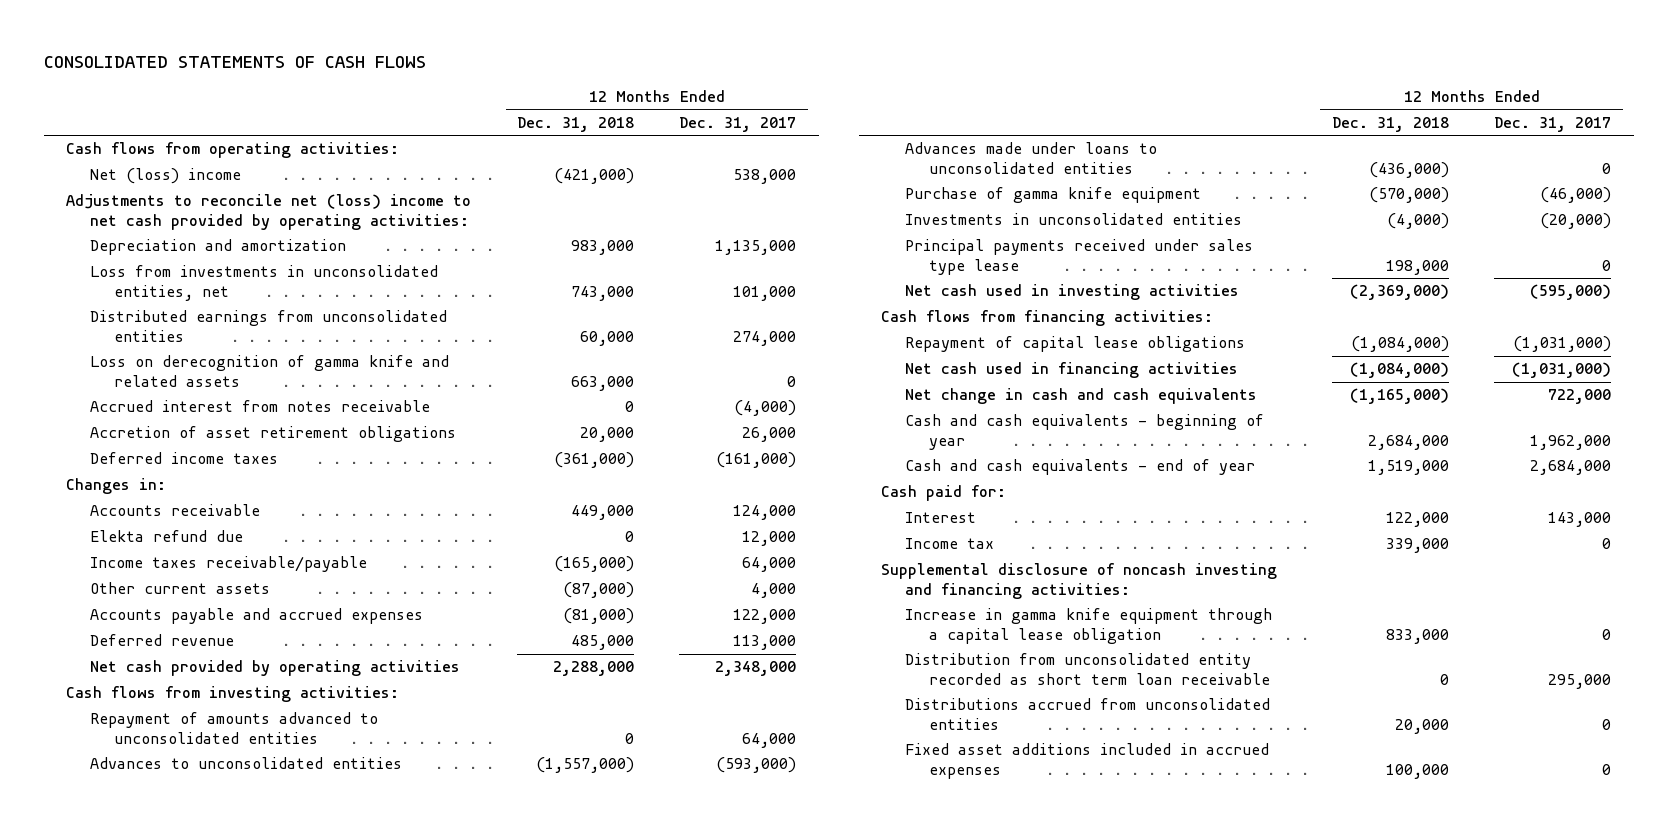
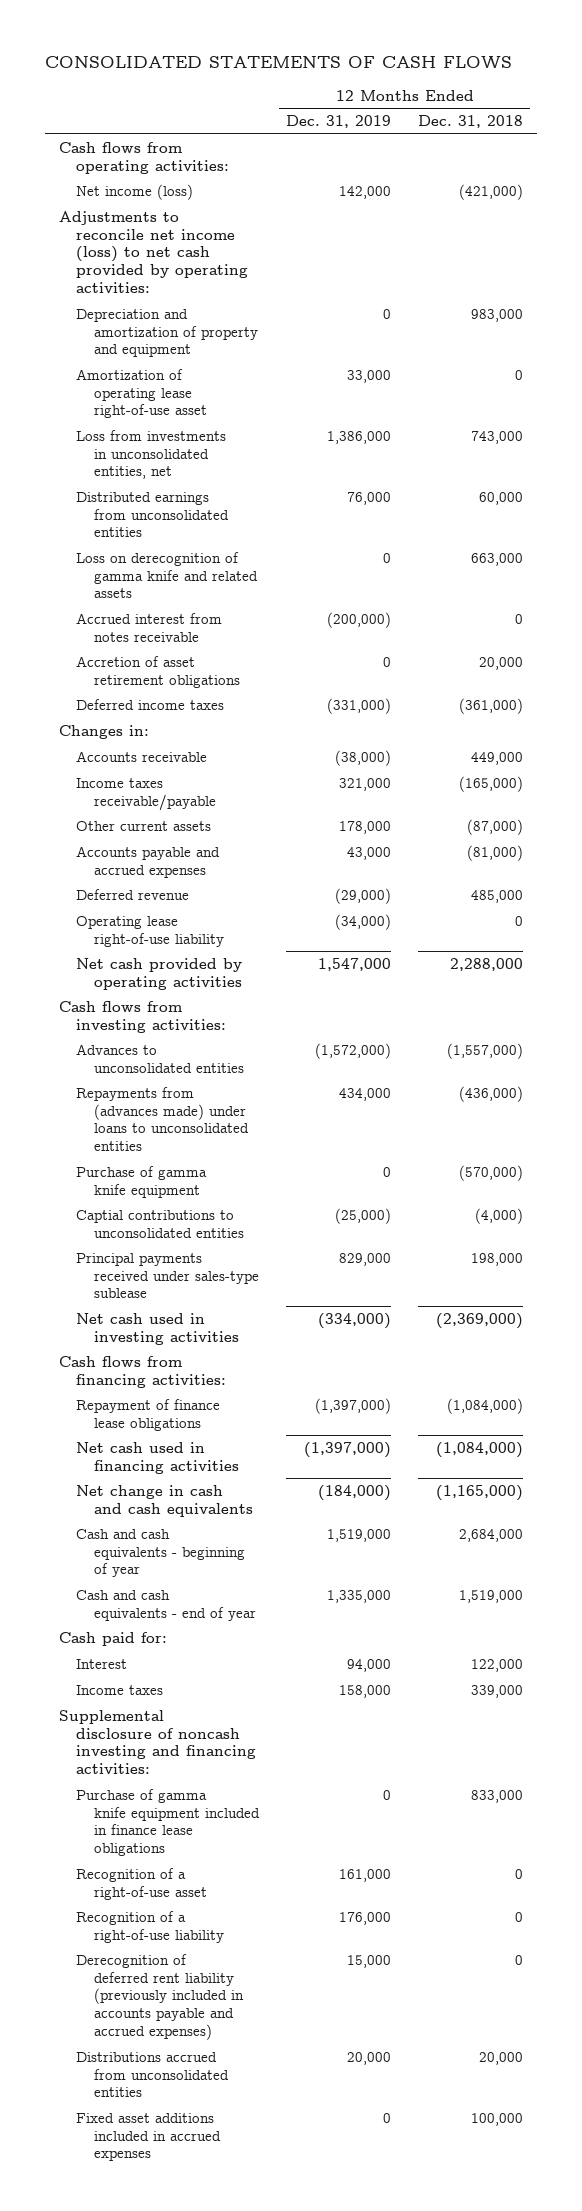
- | 12 Months Ended Dec. 31, 2018 | 12 Months Ended Dec. 31, 2017
+ | 12 Months Ended Dec. 31, 2019 | 12 Months Ended Dec. 31, 2018
- Net (loss) income | (421,000) | 538,000
- Adjustments to reconcile net (loss) income to net cash provided by operating activities:
- Depreciation and amortization | 983,000 | 1,135,000
+ Net income (loss) | 142,000 | (421,000)
+ Adjustments to reconcile net income (loss) to net cash provided by operating activities:
+ Depreciation and amortization of property and equipment | 0 | 983,000
+ Amortization of operating lease right-of-use asset | 33,000 | 0
- Elekta refund due | 0 | 12,000
+ Operating lease right-of-use liability | (34,000) | 0
- Repayment of amounts advanced to unconsolidated entities | 0 | 64,000
- Advances made under loans to unconsolidated entities | (436,000) | 0
+ Repayments from (advances made) under loans to unconsolidated entities | 434,000 | (436,000)
- Investments in unconsolidated entities | (4,000) | (20,000)
- Principal payments received under sales type lease | 198,000 | 0
+ Captial contributions to unconsolidated entities | (25,000) | (4,000)
+ Principal payments received under sales-type sublease | 829,000 | 198,000
- Repayment of capital lease obligations | (1,084,000) | (1,031,000)
+ Repayment of finance lease obligations | (1,397,000) | (1,084,000)
- Income tax | 339,000 | 0
+ Income taxes | 158,000 | 339,000
- Increase in gamma knife equipment through a capital lease obligation | 833,000 | 0
- Distribution from unconsolidated entity recorded as short term loan receivable | 0 | 295,000
+ Purchase of gamma knife equipment included in finance lease obligations | 0 | 833,000
+ Recognition of a right-of-use asset | 161,000 | 0
+ Recognition of a right-of-use liability | 176,000 | 0
+ Derecognition of deferred rent liability (previously included in accounts payable and accrued expenses) | 15,000 | 0

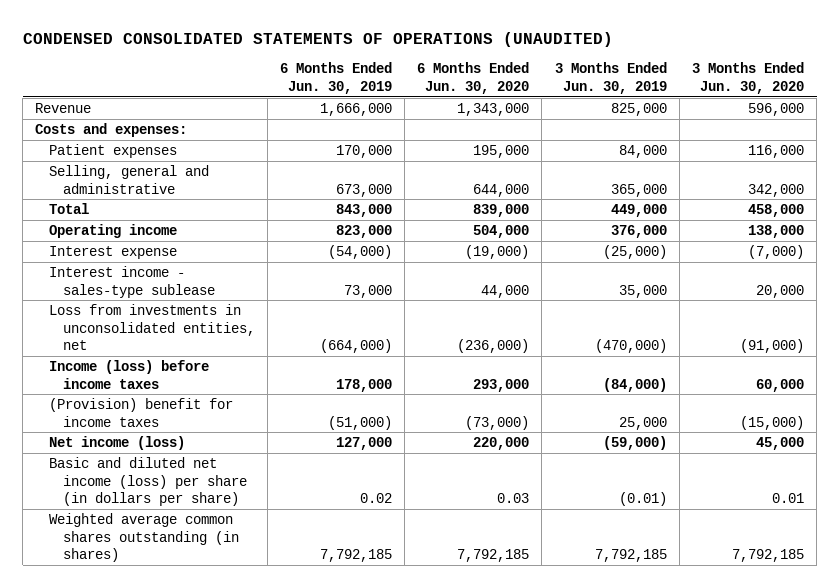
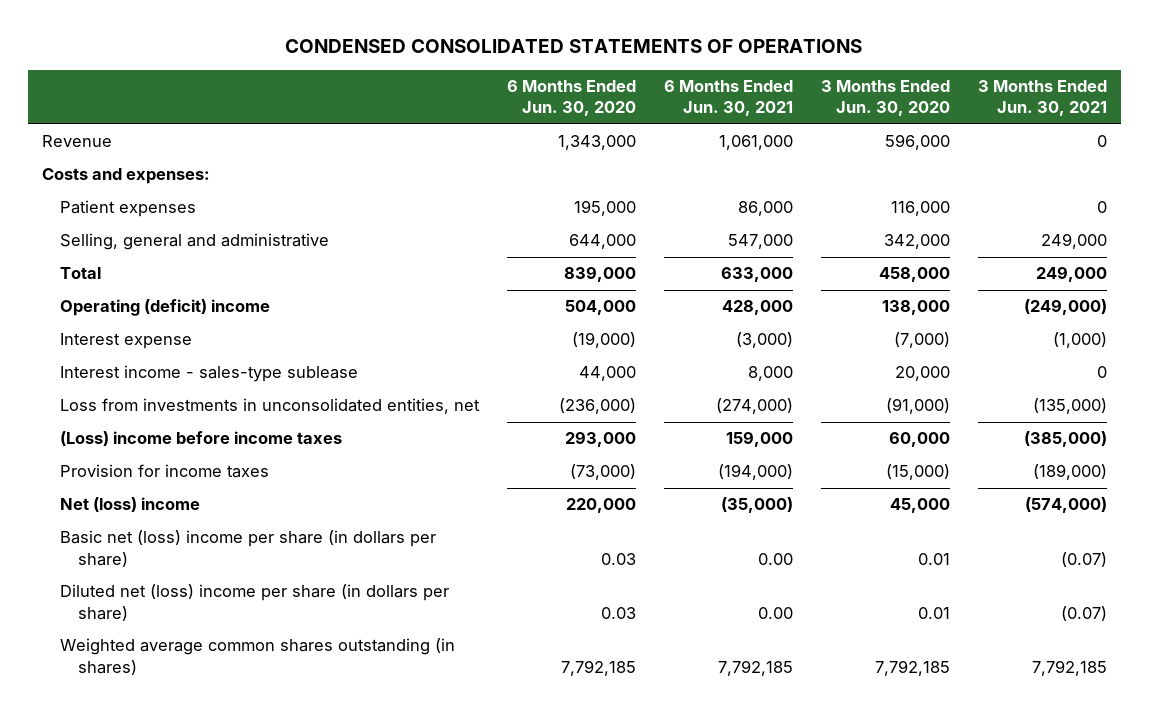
- CONDENSED CONSOLIDATED STATEMENTS OF OPERATIONS (UNAUDITED)
+ CONDENSED CONSOLIDATED STATEMENTS OF OPERATIONS
- | 6 Months Ended Jun. 30, 2019 | 6 Months Ended Jun. 30, 2020 | 3 Months Ended Jun. 30, 2019 | 3 Months Ended Jun. 30, 2020
+ | 6 Months Ended Jun. 30, 2020 | 6 Months Ended Jun. 30, 2021 | 3 Months Ended Jun. 30, 2020 | 3 Months Ended Jun. 30, 2021
- Operating income | 823,000 | 504,000 | 376,000 | 138,000
+ Operating (deficit) income | 504,000 | 428,000 | 138,000 | (249,000)
- Income (loss) before income taxes | 178,000 | 293,000 | (84,000) | 60,000
- (Provision) benefit for income taxes | (51,000) | (73,000) | 25,000 | (15,000)
- Net income (loss) | 127,000 | 220,000 | (59,000) | 45,000
- Basic and diluted net income (loss) per share (in dollars per share) | 0.02 | 0.03 | (0.01) | 0.01
+ (Loss) income before income taxes | 293,000 | 159,000 | 60,000 | (385,000)
+ Provision for income taxes | (73,000) | (194,000) | (15,000) | (189,000)
+ Net (loss) income | 220,000 | (35,000) | 45,000 | (574,000)
+ Basic net (loss) income per share (in dollars per share) | 0.03 | 0.00 | 0.01 | (0.07)
+ Diluted net (loss) income per share (in dollars per share) | 0.03 | 0.00 | 0.01 | (0.07)

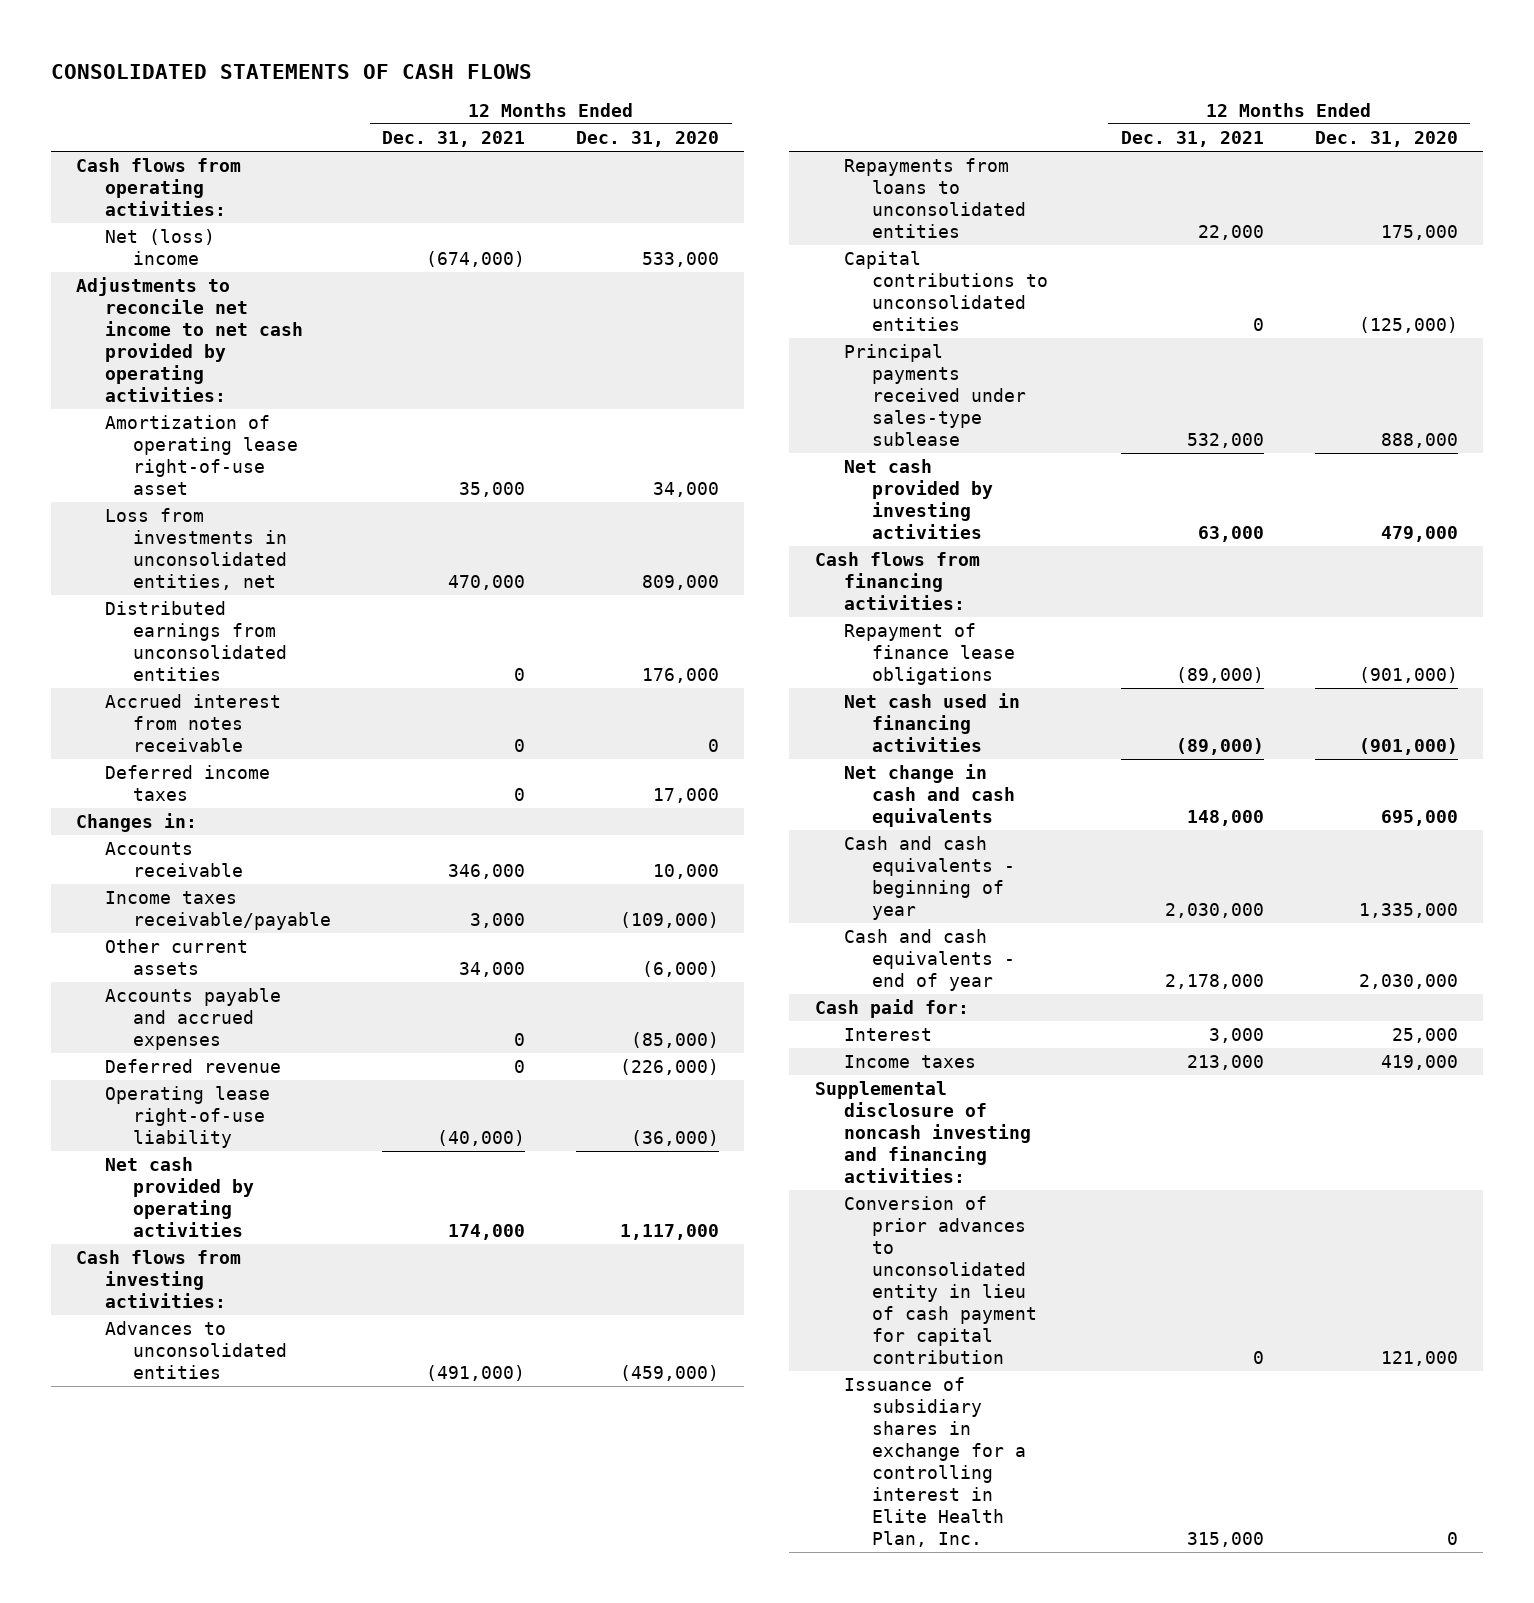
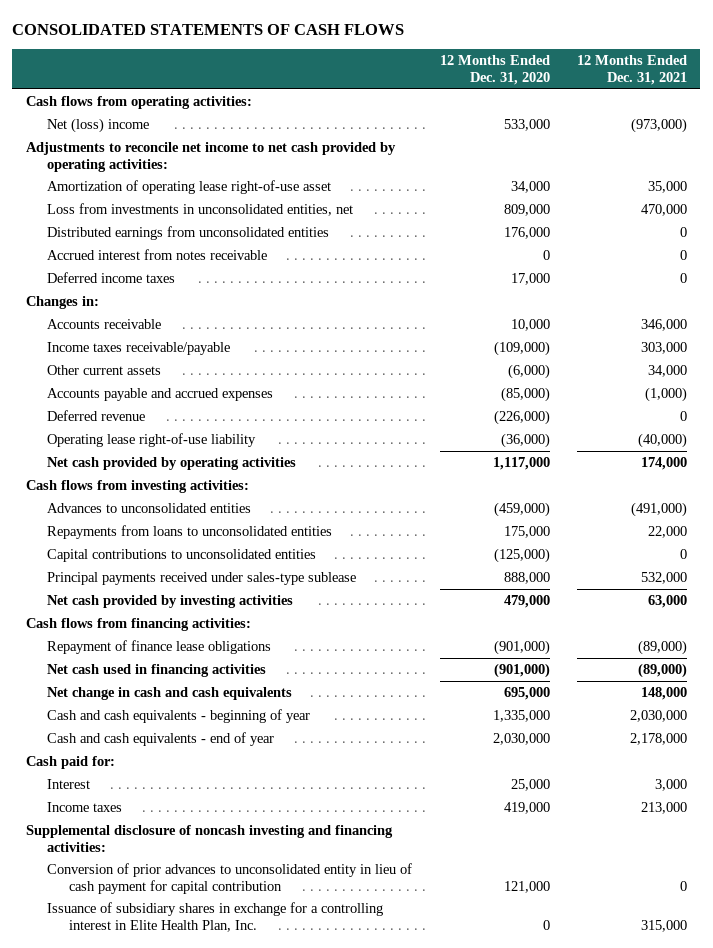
- | 12 Months Ended Dec. 31, 2021 | 12 Months Ended Dec. 31, 2020
+ | 12 Months Ended Dec. 31, 2020 | 12 Months Ended Dec. 31, 2021
- Net (loss) income | (674,000) | 533,000
+ Net (loss) income | 533,000 | (973,000)
- Income taxes receivable/payable | 3,000 | (109,000)
+ Income taxes receivable/payable | (109,000) | 303,000
- Accounts payable and accrued expenses | 0 | (85,000)
+ Accounts payable and accrued expenses | (85,000) | (1,000)

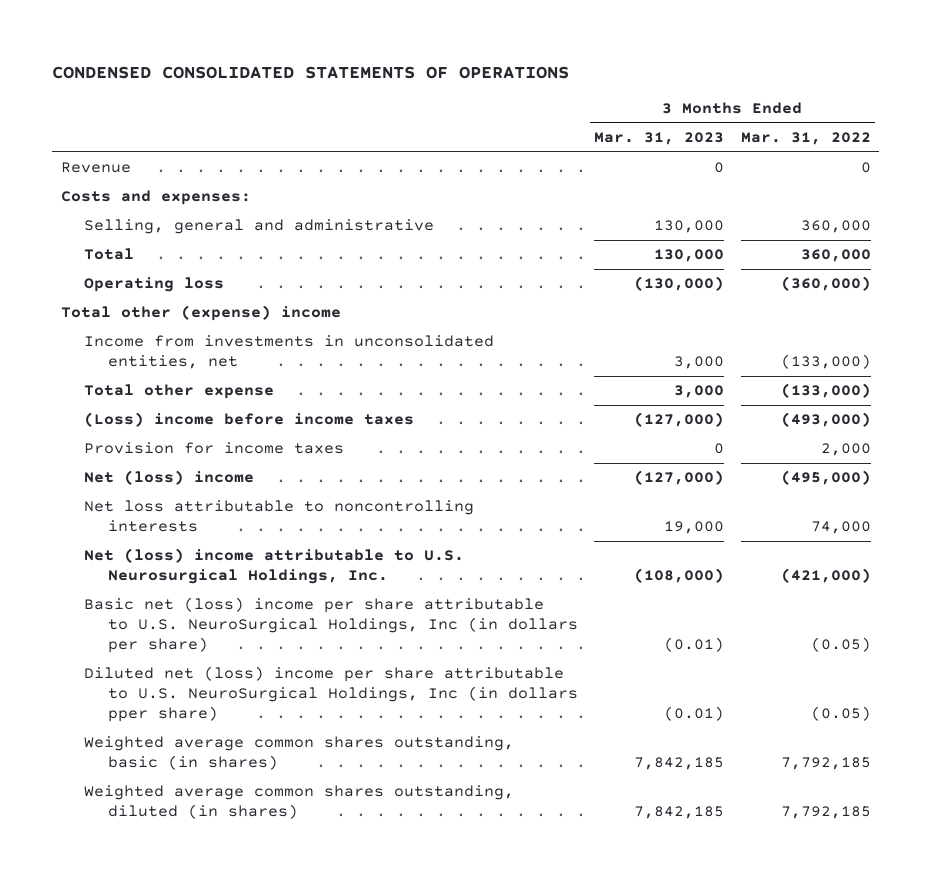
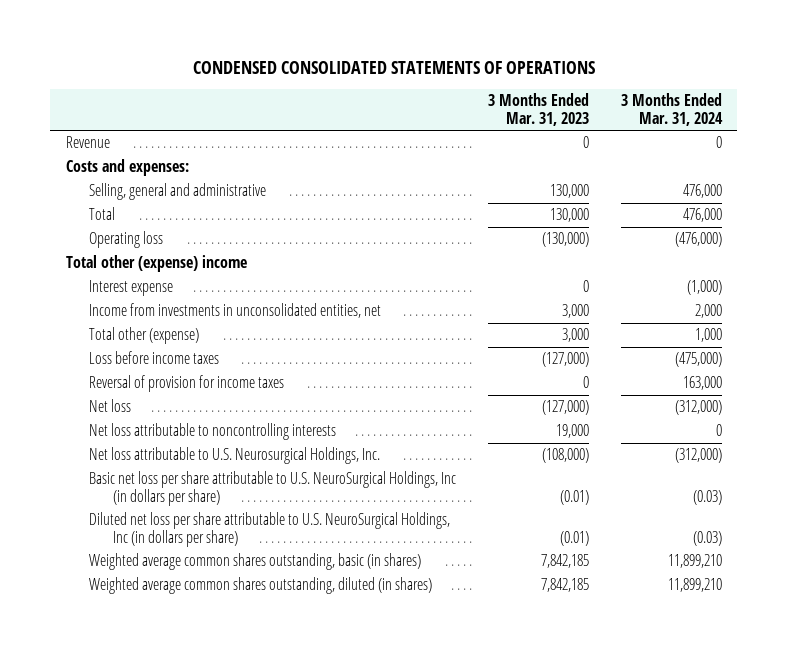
- | 3 Months Ended Mar. 31, 2023 | 3 Months Ended Mar. 31, 2022
+ | 3 Months Ended Mar. 31, 2023 | 3 Months Ended Mar. 31, 2024
+ Interest expense | 0 | (1,000)
- Total other expense | 3,000 | (133,000)
- (Loss) income before income taxes | (127,000) | (493,000)
- Provision for income taxes | 0 | 2,000
- Net (loss) income | (127,000) | (495,000)
+ Total other (expense) | 3,000 | 1,000
+ Loss before income taxes | (127,000) | (475,000)
+ Reversal of provision for income taxes | 0 | 163,000
+ Net loss | (127,000) | (312,000)
- Net (loss) income attributable to U.S. Neurosurgical Holdings, Inc. | (108,000) | (421,000)
- Basic net (loss) income per share attributable to U.S. NeuroSurgical Holdings, Inc (in dollars per share) | (0.01) | (0.05)
- Diluted net (loss) income per share attributable to U.S. NeuroSurgical Holdings, Inc (in dollars pper share) | (0.01) | (0.05)
+ Net loss attributable to U.S. Neurosurgical Holdings, Inc. | (108,000) | (312,000)
+ Basic net loss per share attributable to U.S. NeuroSurgical Holdings, Inc (in dollars per share) | (0.01) | (0.03)
+ Diluted net loss per share attributable to U.S. NeuroSurgical Holdings, Inc (in dollars per share) | (0.01) | (0.03)

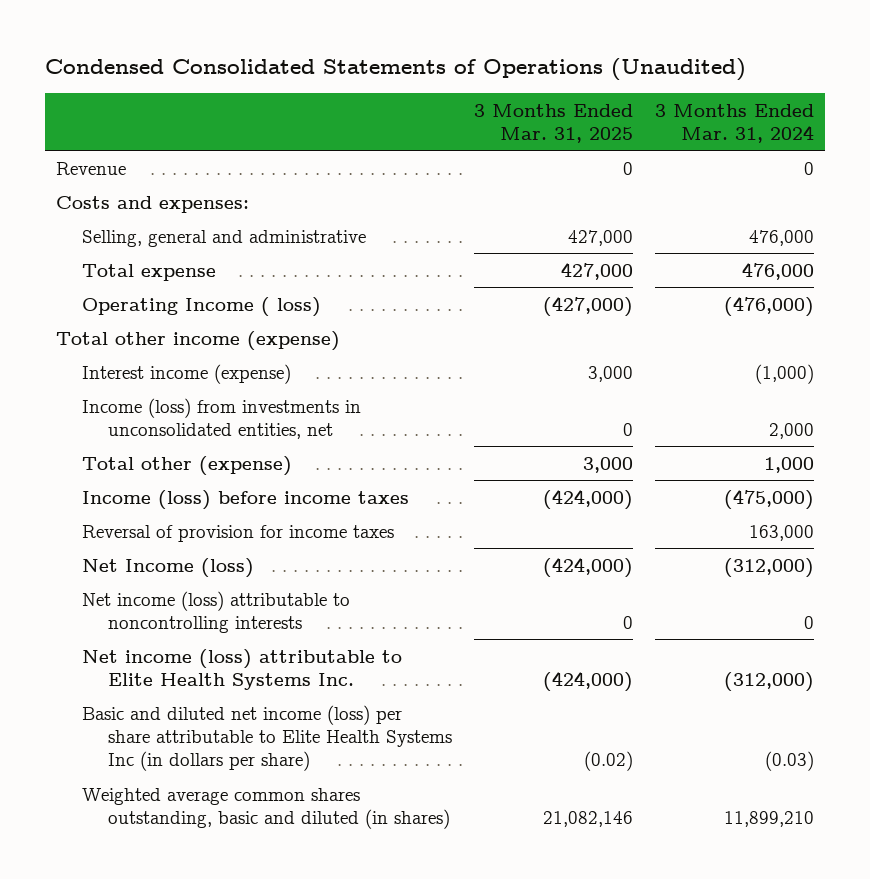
- CONDENSED CONSOLIDATED STATEMENTS OF OPERATIONS
+ Condensed Consolidated Statements of Operations (Unaudited)
- | 3 Months Ended Mar. 31, 2023 | 3 Months Ended Mar. 31, 2024
+ | 3 Months Ended Mar. 31, 2025 | 3 Months Ended Mar. 31, 2024
- Total | 130,000 | 476,000
- Operating loss | (130,000) | (476,000)
- Total other (expense) income
- Interest expense | 0 | (1,000)
- Income from investments in unconsolidated entities, net | 3,000 | 2,000
+ Total expense | 427,000 | 476,000
+ Operating Income ( loss) | (427,000) | (476,000)
+ Total other income (expense)
+ Interest income (expense) | 3,000 | (1,000)
+ Income (loss) from investments in unconsolidated entities, net | 0 | 2,000
- Loss before income taxes | (127,000) | (475,000)
+ Income (loss) before income taxes | (424,000) | (475,000)
- Net loss | (127,000) | (312,000)
- Net loss attributable to noncontrolling interests | 19,000 | 0
- Net loss attributable to U.S. Neurosurgical Holdings, Inc. | (108,000) | (312,000)
- Basic net loss per share attributable to U.S. NeuroSurgical Holdings, Inc (in dollars per share) | (0.01) | (0.03)
- Diluted net loss per share attributable to U.S. NeuroSurgical Holdings, Inc (in dollars per share) | (0.01) | (0.03)
- Weighted average common shares outstanding, basic (in shares) | 7,842,185 | 11,899,210
- Weighted average common shares outstanding, diluted (in shares) | 7,842,185 | 11,899,210
+ Net Income (loss) | (424,000) | (312,000)
+ Net income (loss) attributable to noncontrolling interests | 0 | 0
+ Net income (loss) attributable to Elite Health Systems Inc. | (424,000) | (312,000)
+ Basic and diluted net income (loss) per share attributable to Elite Health Systems Inc (in dollars per share) | (0.02) | (0.03)
+ Weighted average common shares outstanding, basic and diluted (in shares) | 21,082,146 | 11,899,210

